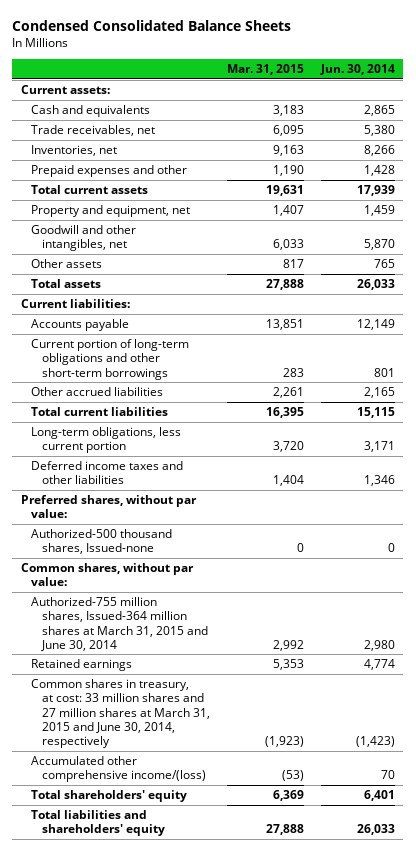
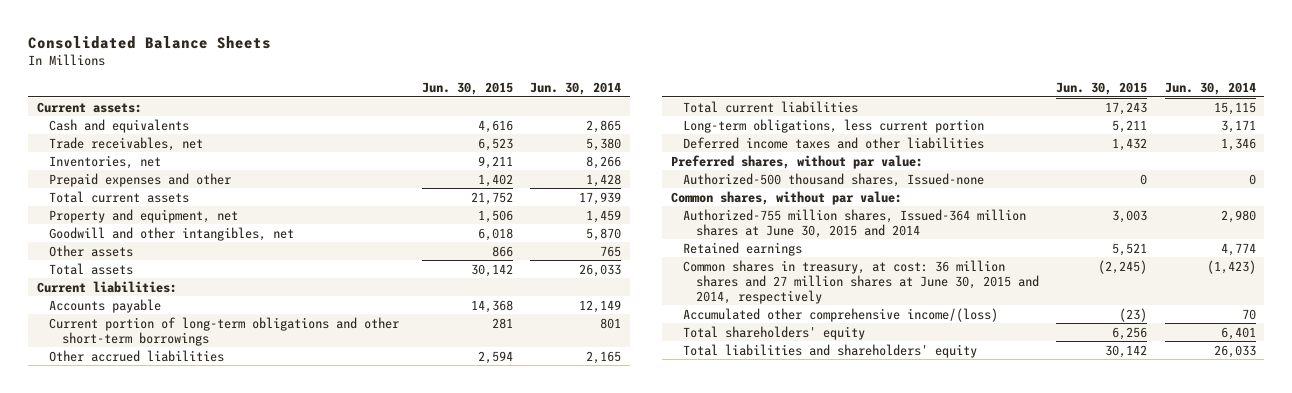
- Condensed Consolidated Balance Sheets
+ Consolidated Balance Sheets
- | Mar. 31, 2015 | Jun. 30, 2014
+ | Jun. 30, 2015 | Jun. 30, 2014
- Authorized-755 million shares, Issued-364 million shares at March 31, 2015 and June 30, 2014 | 2,992 | 2,980
+ Authorized-755 million shares, Issued-364 million shares at June 30, 2015 and 2014 | 3,003 | 2,980
- Common shares in treasury, at cost: 33 million shares and 27 million shares at March 31, 2015 and June 30, 2014, respectively | (1,923) | (1,423)
+ Common shares in treasury, at cost: 36 million shares and 27 million shares at June 30, 2015 and 2014, respectively | (2,245) | (1,423)

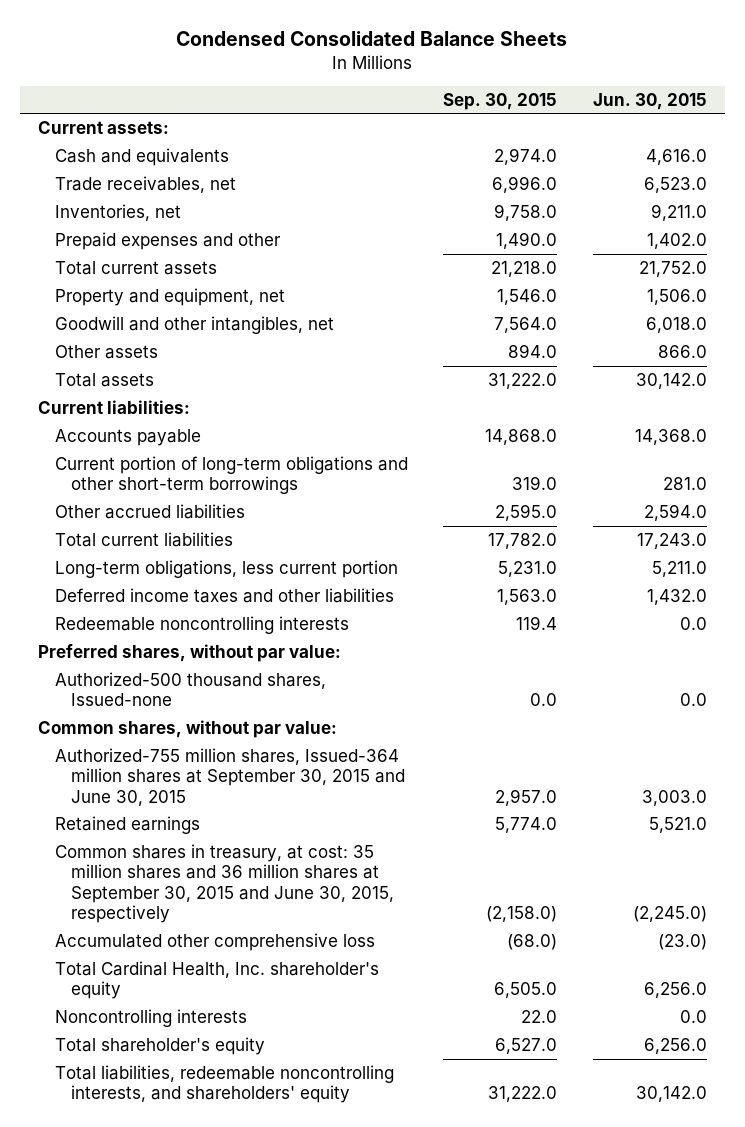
- Consolidated Balance Sheets
+ Condensed Consolidated Balance Sheets
- | Jun. 30, 2015 | Jun. 30, 2014
+ | Sep. 30, 2015 | Jun. 30, 2015
- Cash and equivalents | 4,616 | 2,865
- Trade receivables, net | 6,523 | 5,380
- Inventories, net | 9,211 | 8,266
- Prepaid expenses and other | 1,402 | 1,428
- Total current assets | 21,752 | 17,939
- Property and equipment, net | 1,506 | 1,459
- Goodwill and other intangibles, net | 6,018 | 5,870
- Other assets | 866 | 765
- Total assets | 30,142 | 26,033
+ Cash and equivalents | 2,974.0 | 4,616.0
+ Trade receivables, net | 6,996.0 | 6,523.0
+ Inventories, net | 9,758.0 | 9,211.0
+ Prepaid expenses and other | 1,490.0 | 1,402.0
+ Total current assets | 21,218.0 | 21,752.0
+ Property and equipment, net | 1,546.0 | 1,506.0
+ Goodwill and other intangibles, net | 7,564.0 | 6,018.0
+ Other assets | 894.0 | 866.0
+ Total assets | 31,222.0 | 30,142.0
- Accounts payable | 14,368 | 12,149
- Current portion of long-term obligations and other short-term borrowings | 281 | 801
- Other accrued liabilities | 2,594 | 2,165
- Total current liabilities | 17,243 | 15,115
- Long-term obligations, less current portion | 5,211 | 3,171
- Deferred income taxes and other liabilities | 1,432 | 1,346
+ Accounts payable | 14,868.0 | 14,368.0
+ Current portion of long-term obligations and other short-term borrowings | 319.0 | 281.0
+ Other accrued liabilities | 2,595.0 | 2,594.0
+ Total current liabilities | 17,782.0 | 17,243.0
+ Long-term obligations, less current portion | 5,231.0 | 5,211.0
+ Deferred income taxes and other liabilities | 1,563.0 | 1,432.0
+ Redeemable noncontrolling interests | 119.4 | 0.0
- Authorized-500 thousand shares, Issued-none | 0 | 0
+ Authorized-500 thousand shares, Issued-none | 0.0 | 0.0
- Authorized-755 million shares, Issued-364 million shares at June 30, 2015 and 2014 | 3,003 | 2,980
- Retained earnings | 5,521 | 4,774
- Common shares in treasury, at cost: 36 million shares and 27 million shares at June 30, 2015 and 2014, respectively | (2,245) | (1,423)
- Accumulated other comprehensive income/(loss) | (23) | 70
- Total shareholders' equity | 6,256 | 6,401
- Total liabilities and shareholders' equity | 30,142 | 26,033
+ Authorized-755 million shares, Issued-364 million shares at September 30, 2015 and June 30, 2015 | 2,957.0 | 3,003.0
+ Retained earnings | 5,774.0 | 5,521.0
+ Common shares in treasury, at cost: 35 million shares and 36 million shares at September 30, 2015 and June 30, 2015, respectively | (2,158.0) | (2,245.0)
+ Accumulated other comprehensive loss | (68.0) | (23.0)
+ Total Cardinal Health, Inc. shareholder's equity | 6,505.0 | 6,256.0
+ Noncontrolling interests | 22.0 | 0.0
+ Total shareholder's equity | 6,527.0 | 6,256.0
+ Total liabilities, redeemable noncontrolling interests, and shareholders' equity | 31,222.0 | 30,142.0

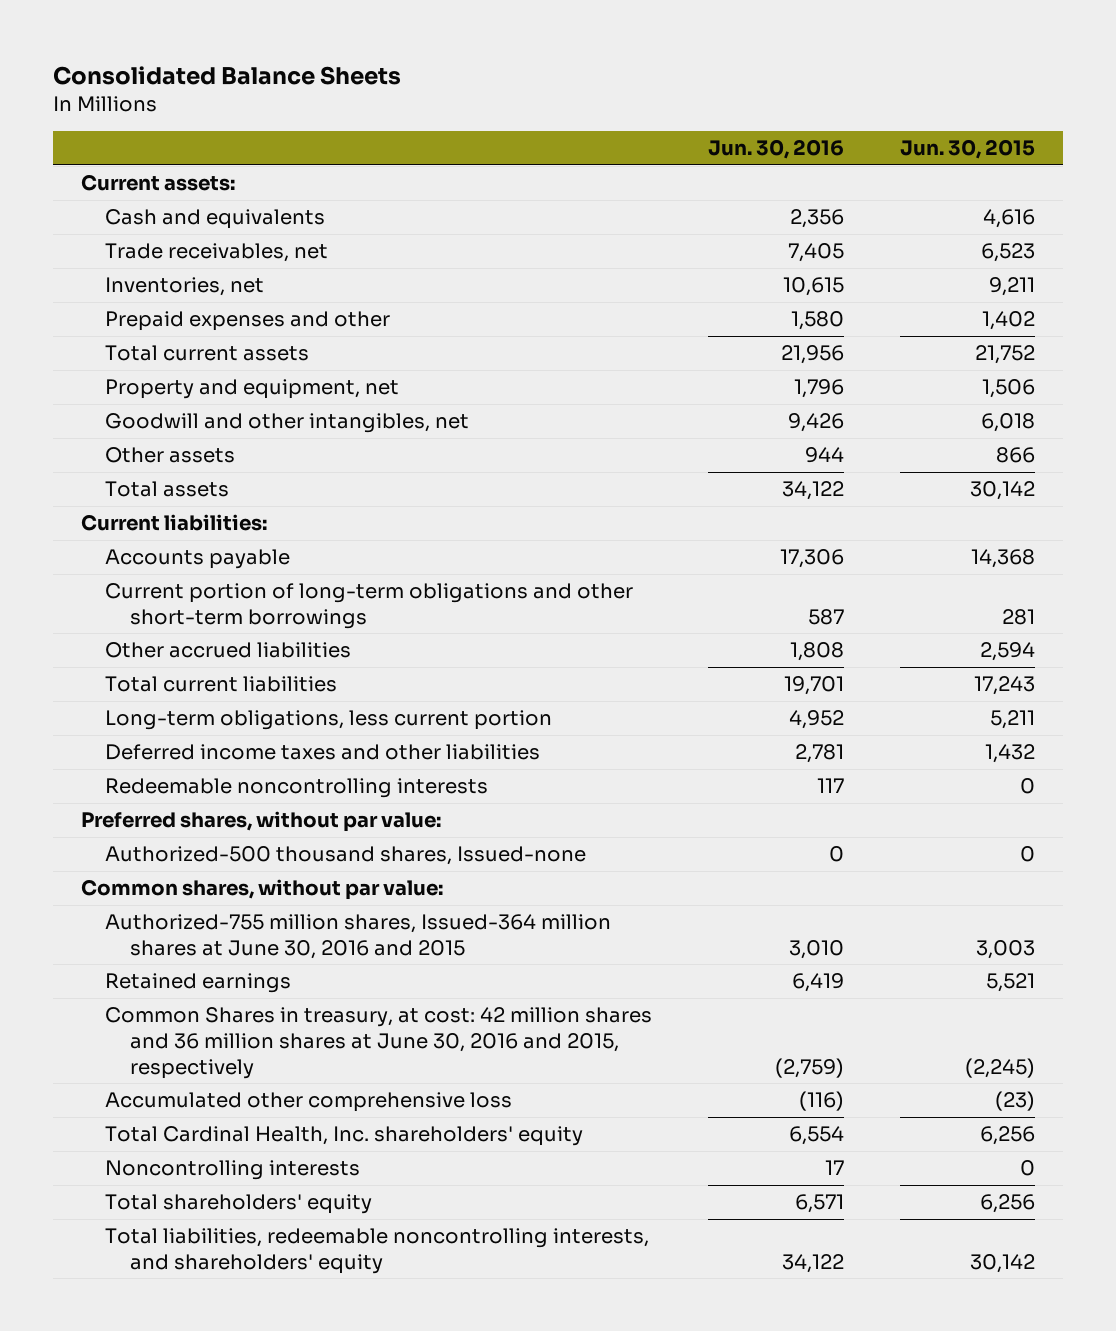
- Condensed Consolidated Balance Sheets
+ Consolidated Balance Sheets
- | Sep. 30, 2015 | Jun. 30, 2015
+ | Jun. 30, 2016 | Jun. 30, 2015
- Cash and equivalents | 2,974.0 | 4,616.0
- Trade receivables, net | 6,996.0 | 6,523.0
- Inventories, net | 9,758.0 | 9,211.0
- Prepaid expenses and other | 1,490.0 | 1,402.0
- Total current assets | 21,218.0 | 21,752.0
- Property and equipment, net | 1,546.0 | 1,506.0
- Goodwill and other intangibles, net | 7,564.0 | 6,018.0
- Other assets | 894.0 | 866.0
- Total assets | 31,222.0 | 30,142.0
+ Cash and equivalents | 2,356 | 4,616
+ Trade receivables, net | 7,405 | 6,523
+ Inventories, net | 10,615 | 9,211
+ Prepaid expenses and other | 1,580 | 1,402
+ Total current assets | 21,956 | 21,752
+ Property and equipment, net | 1,796 | 1,506
+ Goodwill and other intangibles, net | 9,426 | 6,018
+ Other assets | 944 | 866
+ Total assets | 34,122 | 30,142
- Accounts payable | 14,868.0 | 14,368.0
- Current portion of long-term obligations and other short-term borrowings | 319.0 | 281.0
- Other accrued liabilities | 2,595.0 | 2,594.0
- Total current liabilities | 17,782.0 | 17,243.0
- Long-term obligations, less current portion | 5,231.0 | 5,211.0
- Deferred income taxes and other liabilities | 1,563.0 | 1,432.0
- Redeemable noncontrolling interests | 119.4 | 0.0
+ Accounts payable | 17,306 | 14,368
+ Current portion of long-term obligations and other short-term borrowings | 587 | 281
+ Other accrued liabilities | 1,808 | 2,594
+ Total current liabilities | 19,701 | 17,243
+ Long-term obligations, less current portion | 4,952 | 5,211
+ Deferred income taxes and other liabilities | 2,781 | 1,432
+ Redeemable noncontrolling interests | 117 | 0
- Authorized-500 thousand shares, Issued-none | 0.0 | 0.0
+ Authorized-500 thousand shares, Issued-none | 0 | 0
- Authorized-755 million shares, Issued-364 million shares at September 30, 2015 and June 30, 2015 | 2,957.0 | 3,003.0
- Retained earnings | 5,774.0 | 5,521.0
- Common shares in treasury, at cost: 35 million shares and 36 million shares at September 30, 2015 and June 30, 2015, respectively | (2,158.0) | (2,245.0)
- Accumulated other comprehensive loss | (68.0) | (23.0)
- Total Cardinal Health, Inc. shareholder's equity | 6,505.0 | 6,256.0
- Noncontrolling interests | 22.0 | 0.0
- Total shareholder's equity | 6,527.0 | 6,256.0
- Total liabilities, redeemable noncontrolling interests, and shareholders' equity | 31,222.0 | 30,142.0
+ Authorized-755 million shares, Issued-364 million shares at June 30, 2016 and 2015 | 3,010 | 3,003
+ Retained earnings | 6,419 | 5,521
+ Common Shares in treasury, at cost: 42 million shares and 36 million shares at June 30, 2016 and 2015, respectively | (2,759) | (2,245)
+ Accumulated other comprehensive loss | (116) | (23)
+ Total Cardinal Health, Inc. shareholders' equity | 6,554 | 6,256
+ Noncontrolling interests | 17 | 0
+ Total shareholders' equity | 6,571 | 6,256
+ Total liabilities, redeemable noncontrolling interests, and shareholders' equity | 34,122 | 30,142

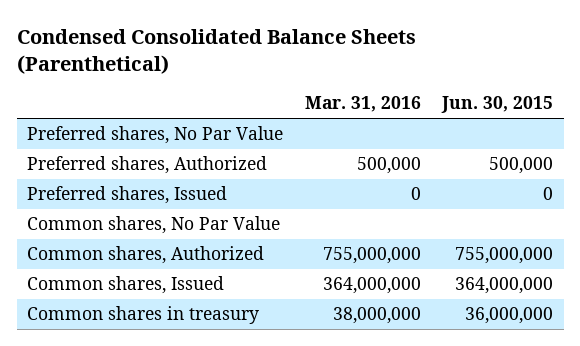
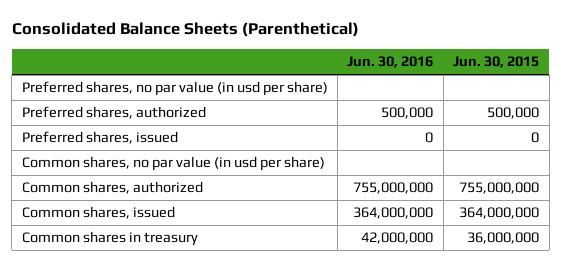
- Condensed Consolidated Balance Sheets (Parenthetical)
+ Consolidated Balance Sheets (Parenthetical)
- | Mar. 31, 2016 | Jun. 30, 2015
+ | Jun. 30, 2016 | Jun. 30, 2015
- Preferred shares, No Par Value
- Preferred shares, Authorized | 500,000 | 500,000
- Preferred shares, Issued | 0 | 0
- Common shares, No Par Value
- Common shares, Authorized | 755,000,000 | 755,000,000
- Common shares, Issued | 364,000,000 | 364,000,000
+ Preferred shares, no par value (in usd per share)
+ Preferred shares, authorized | 500,000 | 500,000
+ Preferred shares, issued | 0 | 0
+ Common shares, no par value (in usd per share)
+ Common shares, authorized | 755,000,000 | 755,000,000
+ Common shares, issued | 364,000,000 | 364,000,000

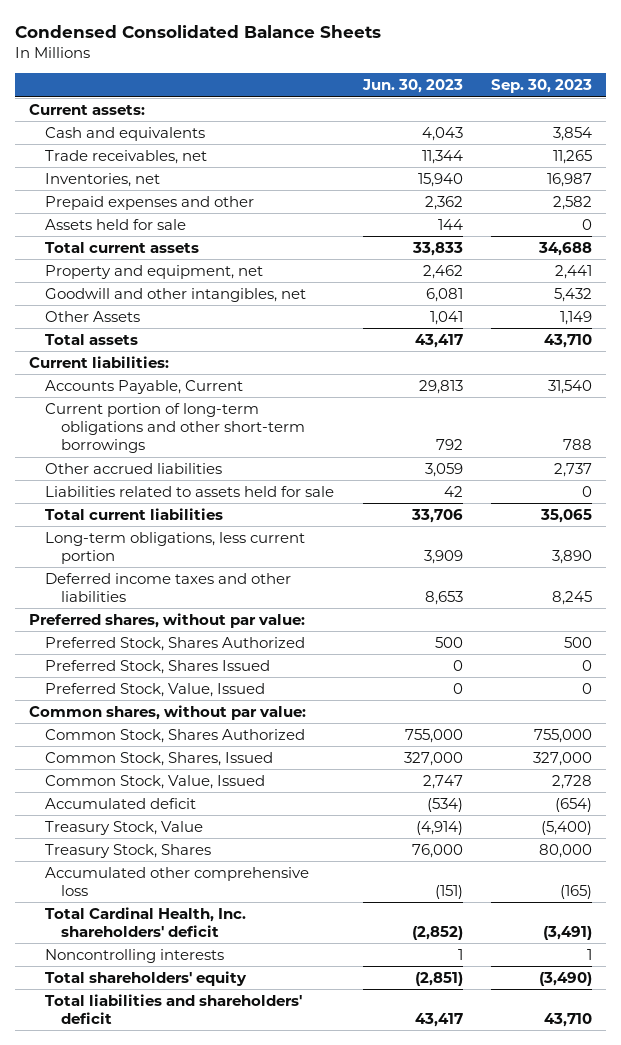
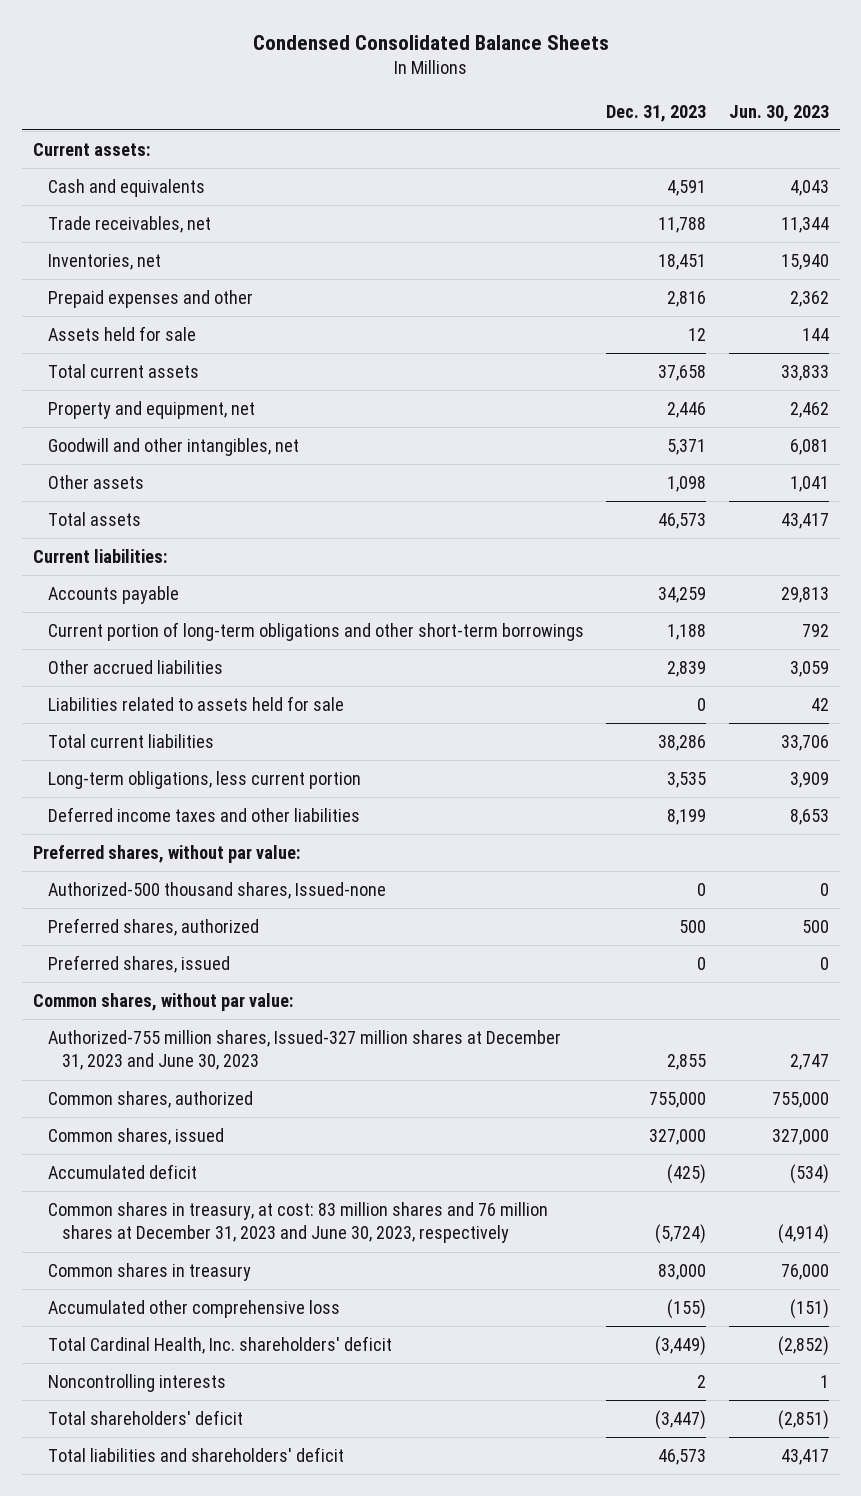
- | Jun. 30, 2023 | Sep. 30, 2023
+ | Dec. 31, 2023 | Jun. 30, 2023
- Other Assets | 1,041 | 1,149
+ Other assets | 1,098 | 1,041
- Accounts Payable, Current | 29,813 | 31,540
+ Accounts payable | 34,259 | 29,813
- Preferred Stock, Shares Authorized | 500 | 500
- Preferred Stock, Shares Issued | 0 | 0
- Preferred Stock, Value, Issued | 0 | 0
+ Authorized-500 thousand shares, Issued-none | 0 | 0
+ Preferred shares, authorized | 500 | 500
+ Preferred shares, issued | 0 | 0
- Common Stock, Shares Authorized | 755,000 | 755,000
- Common Stock, Shares, Issued | 327,000 | 327,000
- Common Stock, Value, Issued | 2,747 | 2,728
+ Authorized-755 million shares, Issued-327 million shares at December 31, 2023 and June 30, 2023 | 2,855 | 2,747
+ Common shares, authorized | 755,000 | 755,000
+ Common shares, issued | 327,000 | 327,000
- Treasury Stock, Value | (4,914) | (5,400)
- Treasury Stock, Shares | 76,000 | 80,000
+ Common shares in treasury, at cost: 83 million shares and 76 million shares at December 31, 2023 and June 30, 2023, respectively | (5,724) | (4,914)
+ Common shares in treasury | 83,000 | 76,000
- Total shareholders' equity | (2,851) | (3,490)
+ Total shareholders' deficit | (3,447) | (2,851)

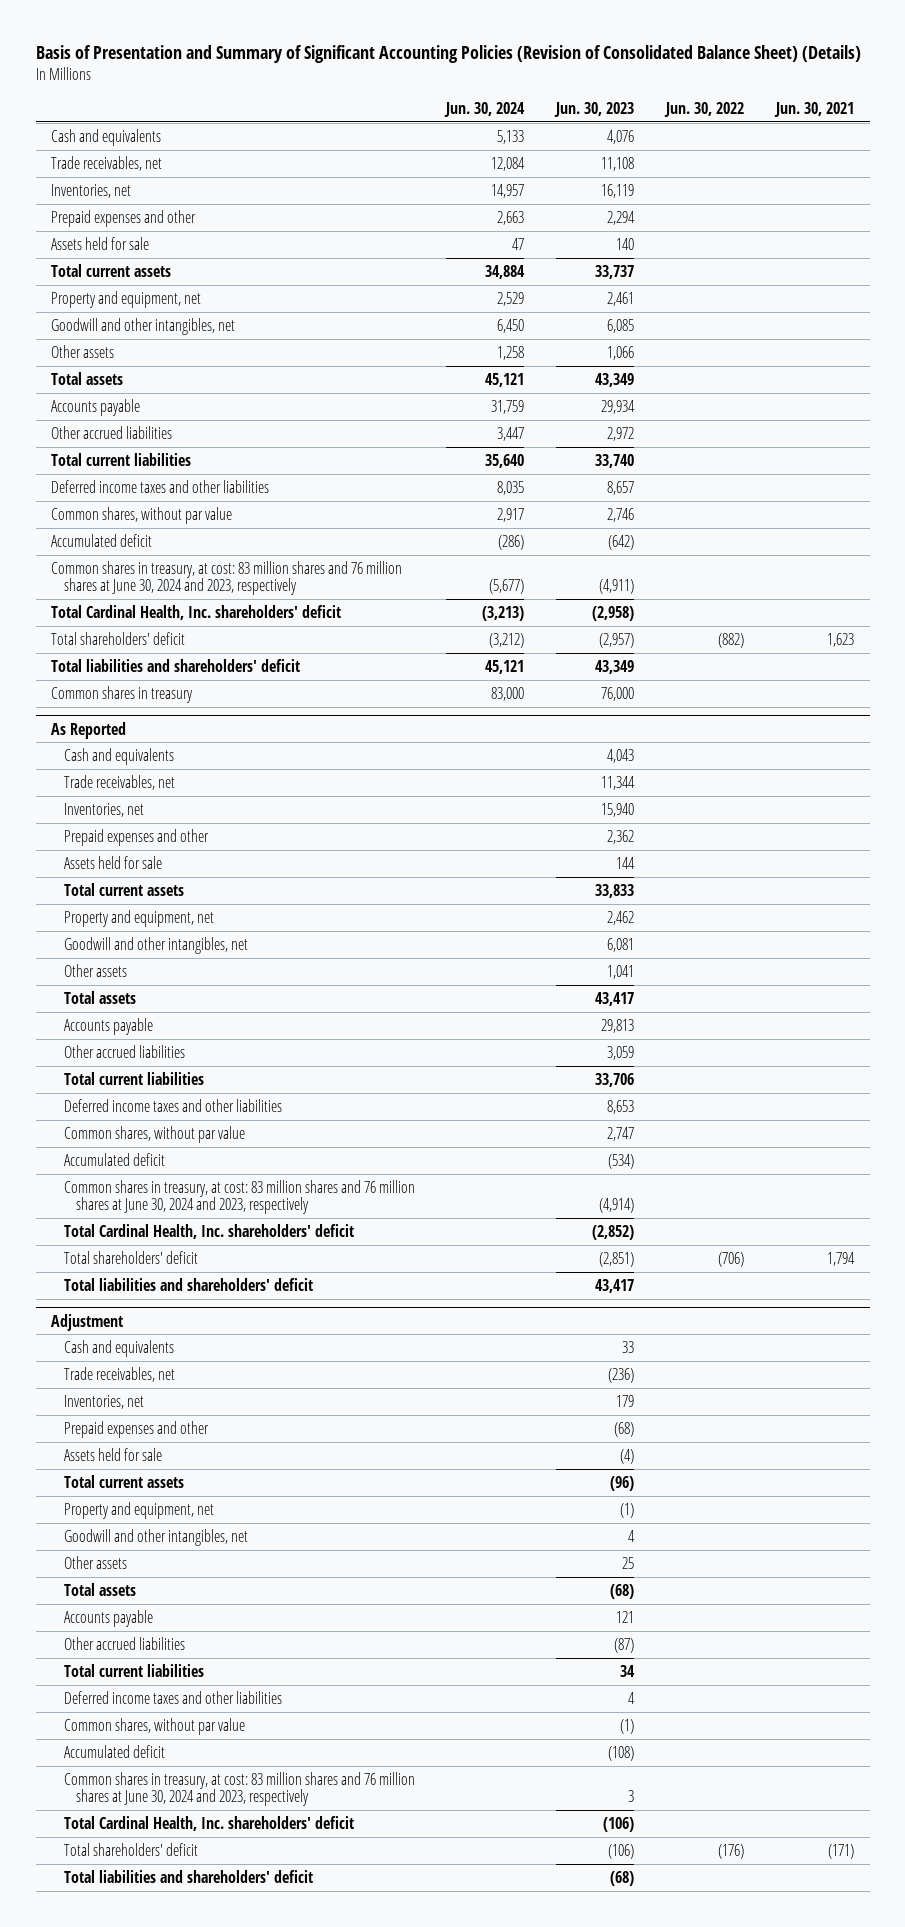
- Condensed Consolidated Balance Sheets
+ Basis of Presentation and Summary of Significant Accounting Policies (Revision of Consolidated Balance Sheet) (Details)
- | Dec. 31, 2023 | Jun. 30, 2023
+ | Jun. 30, 2024 | Jun. 30, 2023 | Jun. 30, 2022 | Jun. 30, 2021
- Current assets:
+ Cash and equivalents | 5,133 | 4,076 | |
+ Trade receivables, net | 12,084 | 11,108 | |
+ Inventories, net | 14,957 | 16,119 | |
+ Prepaid expenses and other | 2,663 | 2,294 | |
+ Assets held for sale | 47 | 140 | |
+ Total current assets | 34,884 | 33,737 | |
+ Property and equipment, net | 2,529 | 2,461 | |
+ Goodwill and other intangibles, net | 6,450 | 6,085 | |
+ Other assets | 1,258 | 1,066 | |
+ Total assets | 45,121 | 43,349 | |
+ Accounts payable | 31,759 | 29,934 | |
+ Other accrued liabilities | 3,447 | 2,972 | |
+ Total current liabilities | 35,640 | 33,740 | |
+ Deferred income taxes and other liabilities | 8,035 | 8,657 | |
+ Common shares, without par value | 2,917 | 2,746 | |
+ Accumulated deficit | (286) | (642) | |
+ Common shares in treasury, at cost: 83 million shares and 76 million shares at June 30, 2024 and 2023, respectively | (5,677) | (4,911) | |
+ Total Cardinal Health, Inc. shareholders' deficit | (3,213) | (2,958) | |
+ Total shareholders' deficit | (3,212) | (2,957) | (882) | 1,623
+ Total liabilities and shareholders' deficit | 45,121 | 43,349 | |
moved up: Common shares in treasury | 83,000 | 76,000 | |
+ As Reported
- Current liabilities:
- Current portion of long-term obligations and other short-term borrowings | 1,188 | 792
- Liabilities related to assets held for sale | 0 | 42
- Long-term obligations, less current portion | 3,535 | 3,909
- Preferred shares, without par value:
- Authorized-500 thousand shares, Issued-none | 0 | 0
- Preferred shares, authorized | 500 | 500
- Preferred shares, issued | 0 | 0
- Common shares, without par value:
- Authorized-755 million shares, Issued-327 million shares at December 31, 2023 and June 30, 2023 | 2,855 | 2,747
- Common shares, authorized | 755,000 | 755,000
- Common shares, issued | 327,000 | 327,000
+ Common shares, without par value | | 2,747 | |
- Common shares in treasury, at cost: 83 million shares and 76 million shares at December 31, 2023 and June 30, 2023, respectively | (5,724) | (4,914)
- Accumulated other comprehensive loss | (155) | (151)
+ Common shares in treasury, at cost: 83 million shares and 76 million shares at June 30, 2024 and 2023, respectively | | (4,914) | |
- Noncontrolling interests | 2 | 1
+ Adjustment
+ Cash and equivalents | | 33 | |
+ Trade receivables, net | | (236) | |
+ Inventories, net | | 179 | |
+ Prepaid expenses and other | | (68) | |
+ Assets held for sale | | (4) | |
+ Total current assets | | (96) | |
+ Property and equipment, net | | (1) | |
+ Goodwill and other intangibles, net | | 4 | |
+ Other assets | | 25 | |
+ Total assets | | (68) | |
+ Accounts payable | | 121 | |
+ Other accrued liabilities | | (87) | |
+ Total current liabilities | | 34 | |
+ Deferred income taxes and other liabilities | | 4 | |
+ Common shares, without par value | | (1) | |
+ Accumulated deficit | | (108) | |
+ Common shares in treasury, at cost: 83 million shares and 76 million shares at June 30, 2024 and 2023, respectively | | 3 | |
+ Total Cardinal Health, Inc. shareholders' deficit | | (106) | |
+ Total shareholders' deficit | | (106) | (176) | (171)
+ Total liabilities and shareholders' deficit | | (68) | |

